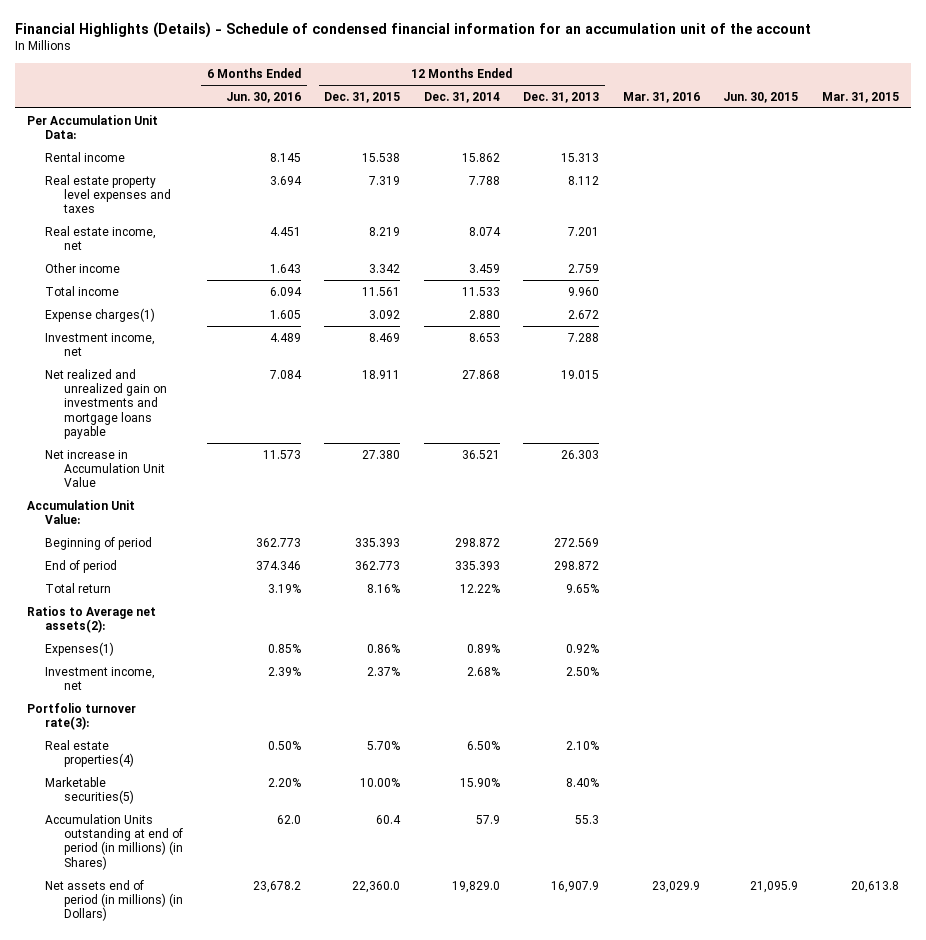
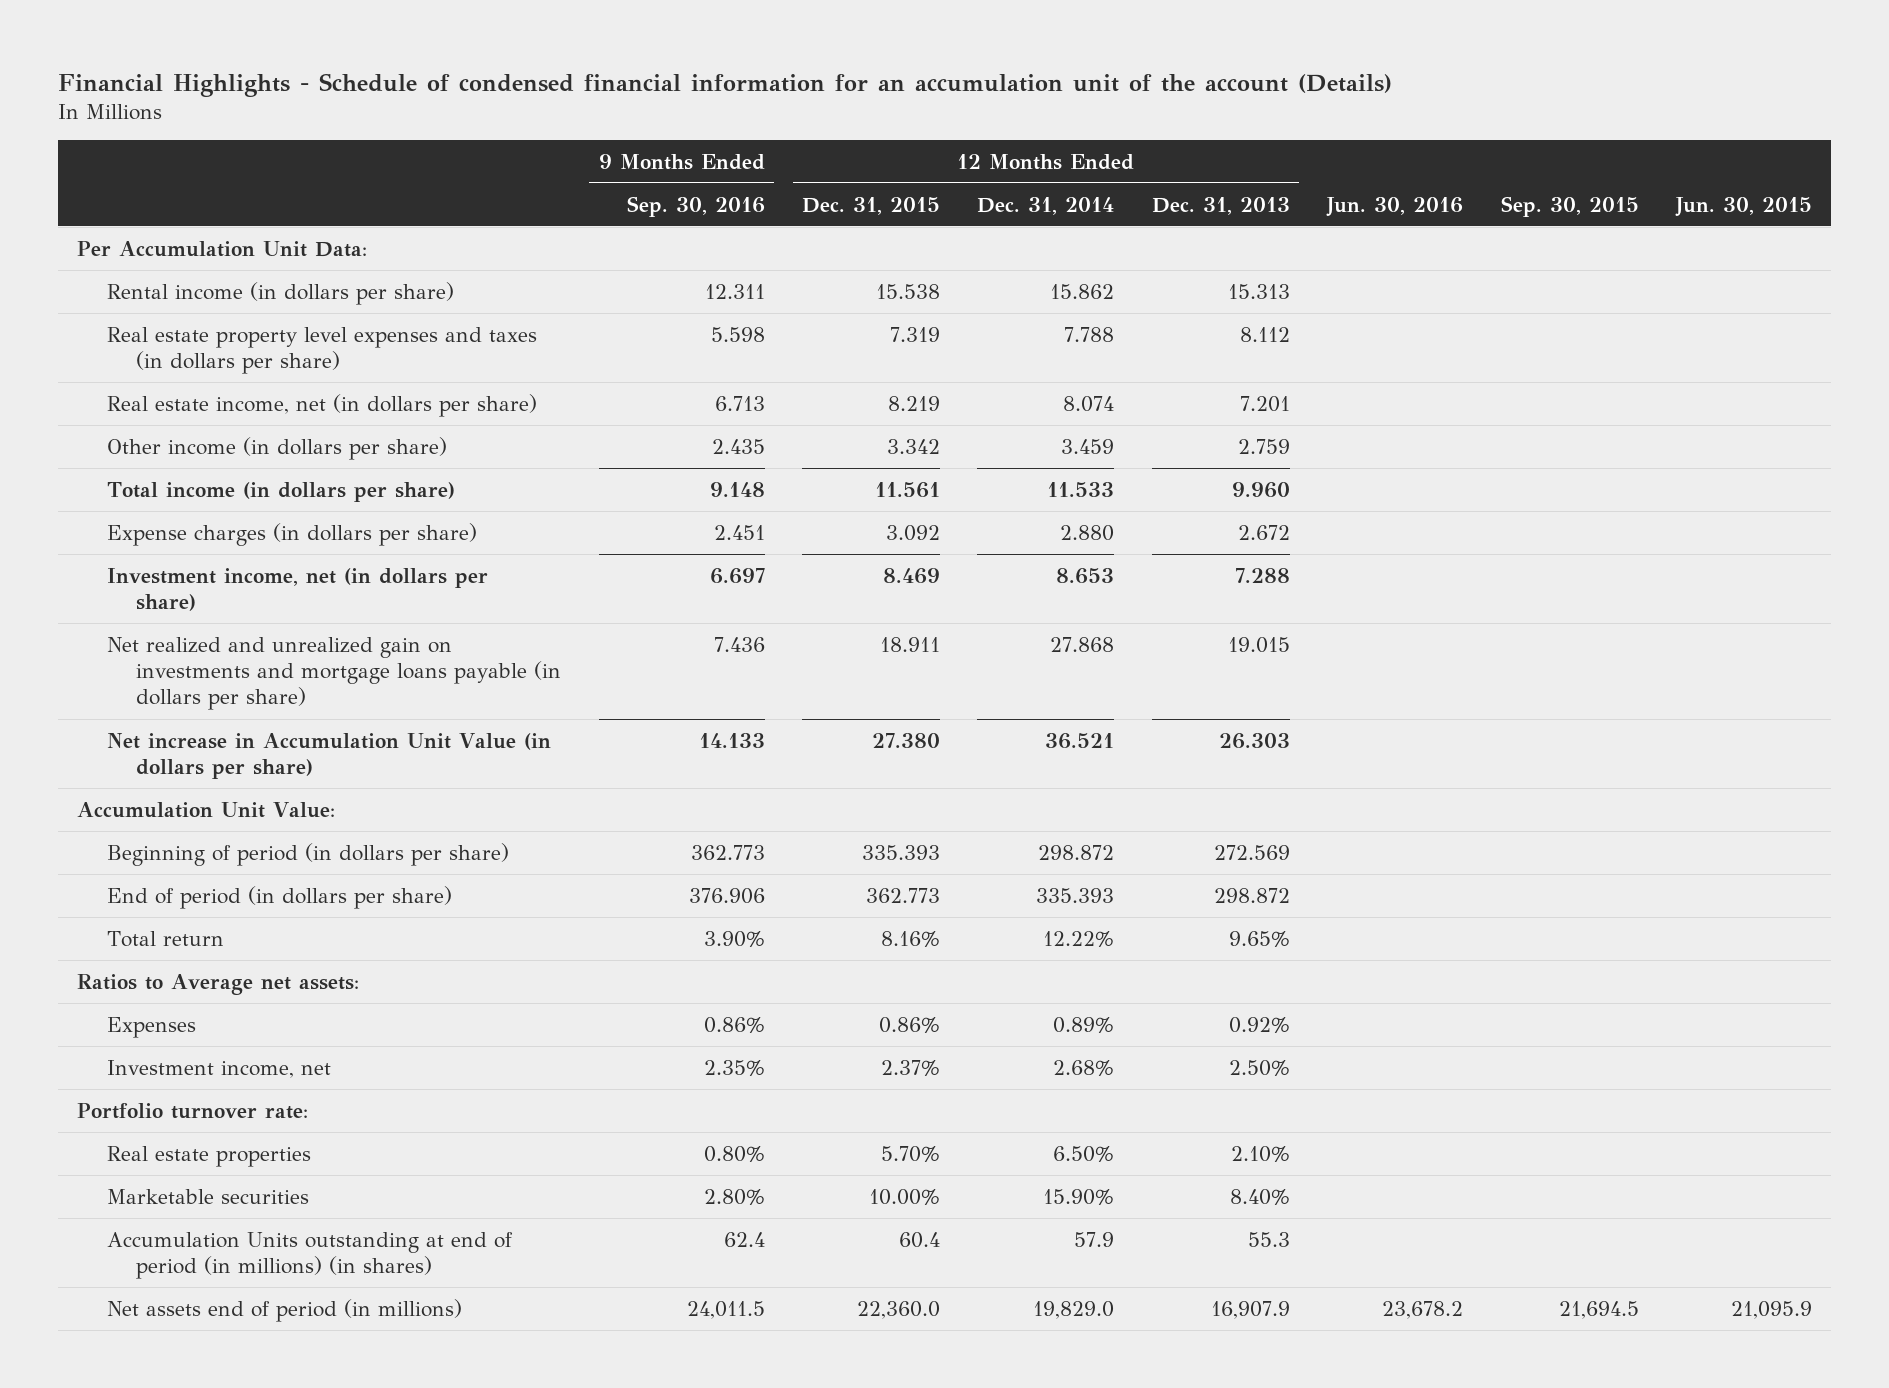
- Financial Highlights (Details) - Schedule of condensed financial information for an accumulation unit of the account
+ Financial Highlights - Schedule of condensed financial information for an accumulation unit of the account (Details)
- | 6 Months Ended Jun. 30, 2016 | 12 Months Ended Dec. 31, 2015 | 12 Months Ended Dec. 31, 2014 | 12 Months Ended Dec. 31, 2013 | Mar. 31, 2016 | Jun. 30, 2015 | Mar. 31, 2015
+ | 9 Months Ended Sep. 30, 2016 | 12 Months Ended Dec. 31, 2015 | 12 Months Ended Dec. 31, 2014 | 12 Months Ended Dec. 31, 2013 | Jun. 30, 2016 | Sep. 30, 2015 | Jun. 30, 2015
- Rental income | 8.145 | 15.538 | 15.862 | 15.313 | | |
- Real estate property level expenses and taxes | 3.694 | 7.319 | 7.788 | 8.112 | | |
- Real estate income, net | 4.451 | 8.219 | 8.074 | 7.201 | | |
- Other income | 1.643 | 3.342 | 3.459 | 2.759 | | |
- Total income | 6.094 | 11.561 | 11.533 | 9.960 | | |
- Expense charges(1) | 1.605 | 3.092 | 2.880 | 2.672 | | |
- Investment income, net | 4.489 | 8.469 | 8.653 | 7.288 | | |
- Net realized and unrealized gain on investments and mortgage loans payable | 7.084 | 18.911 | 27.868 | 19.015 | | |
- Net increase in Accumulation Unit Value | 11.573 | 27.380 | 36.521 | 26.303 | | |
+ Rental income (in dollars per share) | 12.311 | 15.538 | 15.862 | 15.313 | | |
+ Real estate property level expenses and taxes (in dollars per share) | 5.598 | 7.319 | 7.788 | 8.112 | | |
+ Real estate income, net (in dollars per share) | 6.713 | 8.219 | 8.074 | 7.201 | | |
+ Other income (in dollars per share) | 2.435 | 3.342 | 3.459 | 2.759 | | |
+ Total income (in dollars per share) | 9.148 | 11.561 | 11.533 | 9.960 | | |
+ Expense charges (in dollars per share) | 2.451 | 3.092 | 2.880 | 2.672 | | |
+ Investment income, net (in dollars per share) | 6.697 | 8.469 | 8.653 | 7.288 | | |
+ Net realized and unrealized gain on investments and mortgage loans payable (in dollars per share) | 7.436 | 18.911 | 27.868 | 19.015 | | |
+ Net increase in Accumulation Unit Value (in dollars per share) | 14.133 | 27.380 | 36.521 | 26.303 | | |
- Beginning of period | 362.773 | 335.393 | 298.872 | 272.569 | | |
- End of period | 374.346 | 362.773 | 335.393 | 298.872 | | |
+ Beginning of period (in dollars per share) | 362.773 | 335.393 | 298.872 | 272.569 | | |
+ End of period (in dollars per share) | 376.906 | 362.773 | 335.393 | 298.872 | | |
- Ratios to Average net assets(2):
- Expenses(1) | 0.85% | 0.86% | 0.89% | 0.92% | | |
+ Ratios to Average net assets:
+ Expenses | 0.86% | 0.86% | 0.89% | 0.92% | | |
- Portfolio turnover rate(3):
- Real estate properties(4) | 0.50% | 5.70% | 6.50% | 2.10% | | |
- Marketable securities(5) | 2.20% | 10.00% | 15.90% | 8.40% | | |
- Accumulation Units outstanding at end of period (in millions) (in Shares) | 62.0 | 60.4 | 57.9 | 55.3 | | |
- Net assets end of period (in millions) (in Dollars) | 23,678.2 | 22,360.0 | 19,829.0 | 16,907.9 | 23,029.9 | 21,095.9 | 20,613.8
+ Portfolio turnover rate:
+ Real estate properties | 0.80% | 5.70% | 6.50% | 2.10% | | |
+ Marketable securities | 2.80% | 10.00% | 15.90% | 8.40% | | |
+ Accumulation Units outstanding at end of period (in millions) (in shares) | 62.4 | 60.4 | 57.9 | 55.3 | | |
+ Net assets end of period (in millions) | 24,011.5 | 22,360.0 | 19,829.0 | 16,907.9 | 23,678.2 | 21,694.5 | 21,095.9

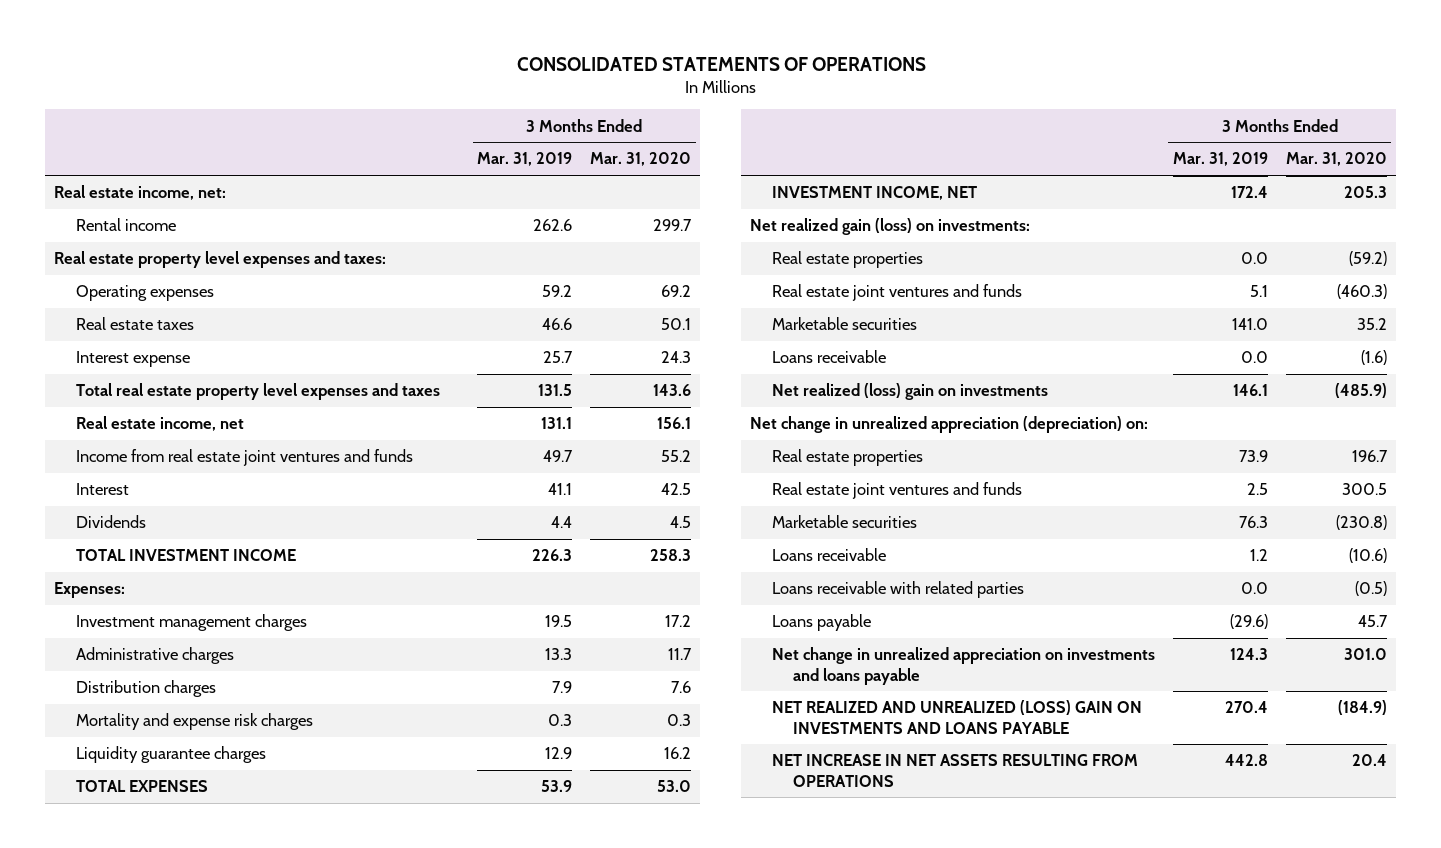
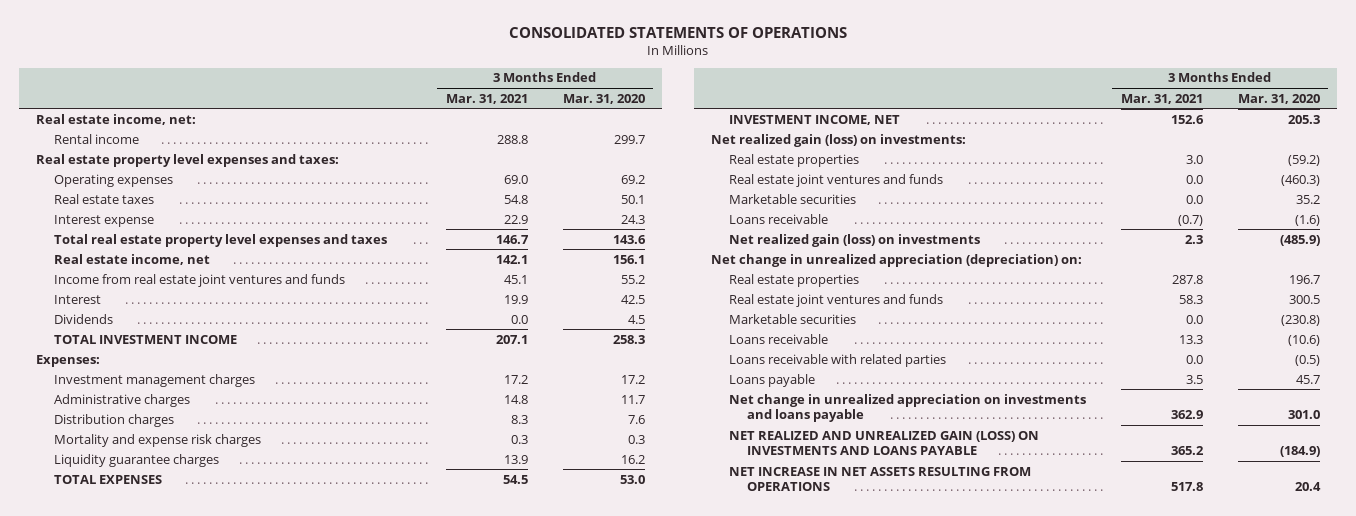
- | 3 Months Ended Mar. 31, 2019 | 3 Months Ended Mar. 31, 2020
+ | 3 Months Ended Mar. 31, 2021 | 3 Months Ended Mar. 31, 2020
- Net realized (loss) gain on investments | 146.1 | (485.9)
+ Net realized gain (loss) on investments | 2.3 | (485.9)
- NET REALIZED AND UNREALIZED (LOSS) GAIN ON INVESTMENTS AND LOANS PAYABLE | 270.4 | (184.9)
+ NET REALIZED AND UNREALIZED GAIN (LOSS) ON INVESTMENTS AND LOANS PAYABLE | 365.2 | (184.9)

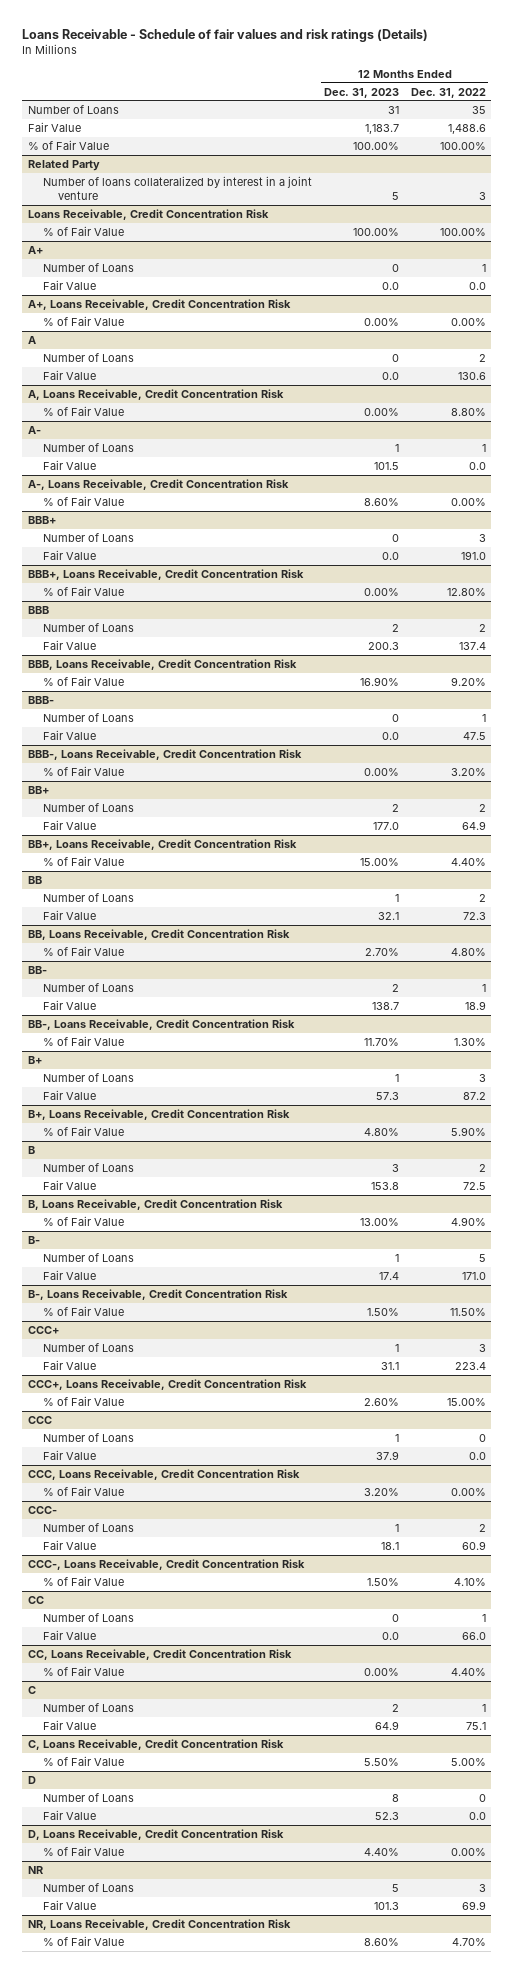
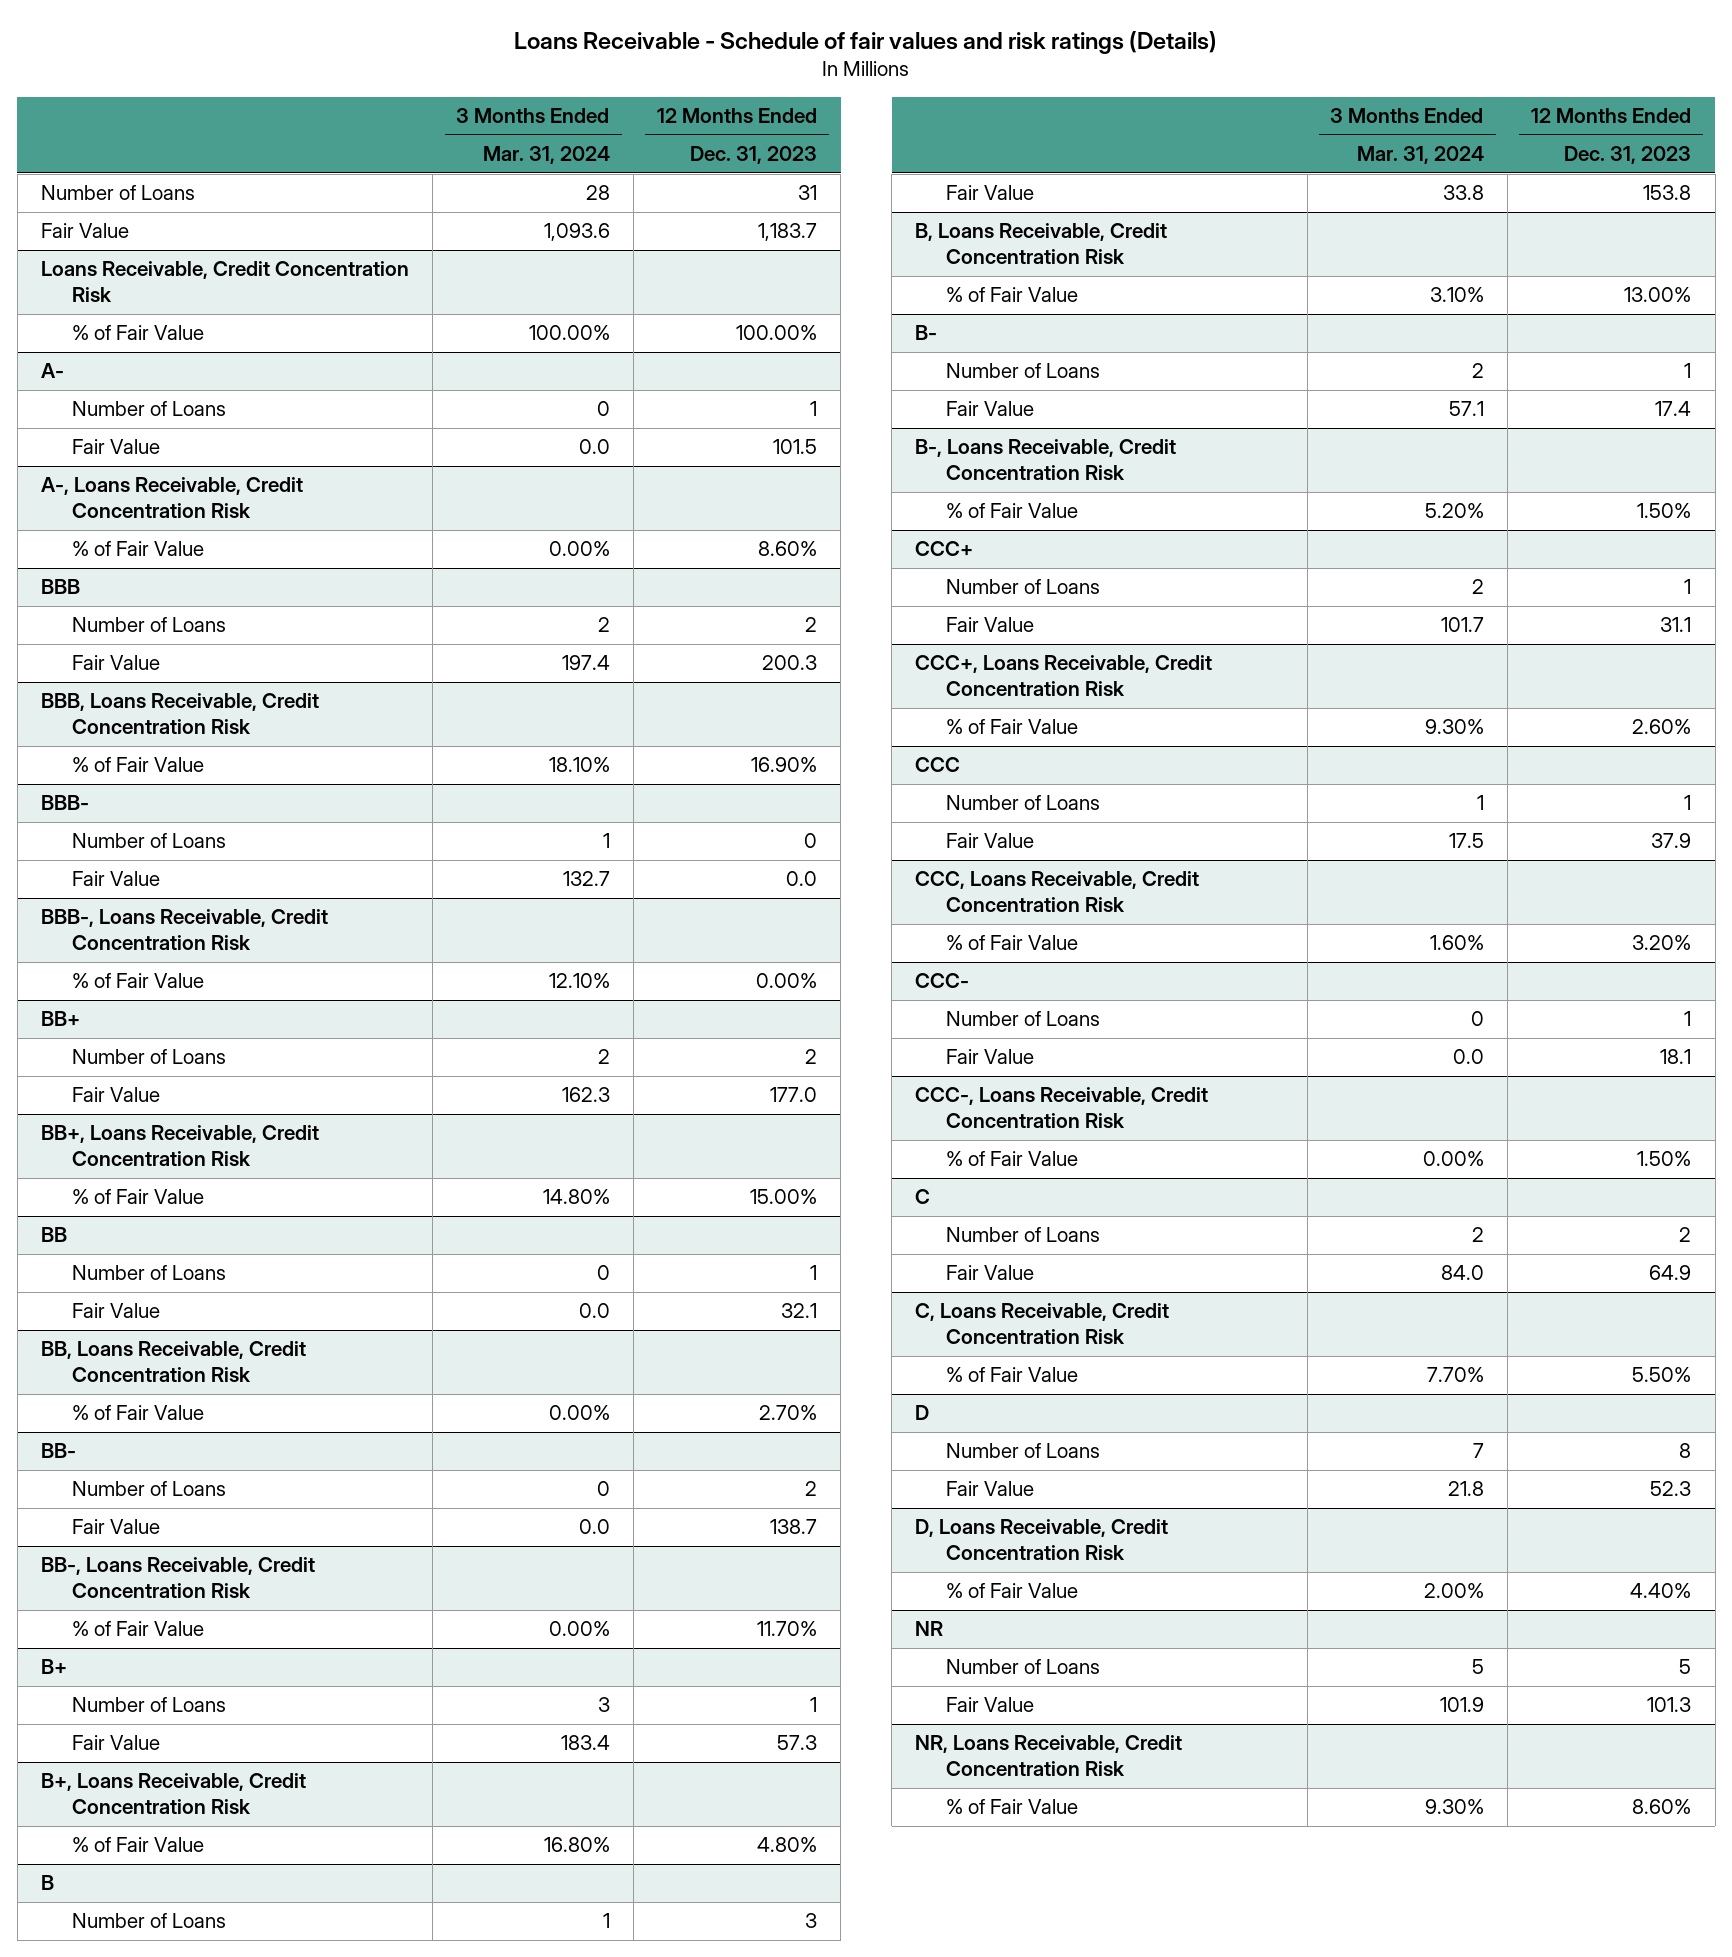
- | 12 Months Ended Dec. 31, 2023 | 12 Months Ended Dec. 31, 2022
+ | 3 Months Ended Mar. 31, 2024 | 12 Months Ended Dec. 31, 2023
- % of Fair Value | 100.00% | 100.00%
- Related Party
- Number of loans collateralized by interest in a joint venture | 5 | 3
- A+
- Number of Loans | 0 | 1
- Fair Value | 0.0 | 0.0
- A+, Loans Receivable, Credit Concentration Risk
- % of Fair Value | 0.00% | 0.00%
- A
- Number of Loans | 0 | 2
- Fair Value | 0.0 | 130.6
- A, Loans Receivable, Credit Concentration Risk
- % of Fair Value | 0.00% | 8.80%
- BBB+
- Number of Loans | 0 | 3
- Fair Value | 0.0 | 191.0
- BBB+, Loans Receivable, Credit Concentration Risk
- % of Fair Value | 0.00% | 12.80%
- CC
- Number of Loans | 0 | 1
- Fair Value | 0.0 | 66.0
- CC, Loans Receivable, Credit Concentration Risk
- % of Fair Value | 0.00% | 4.40%

